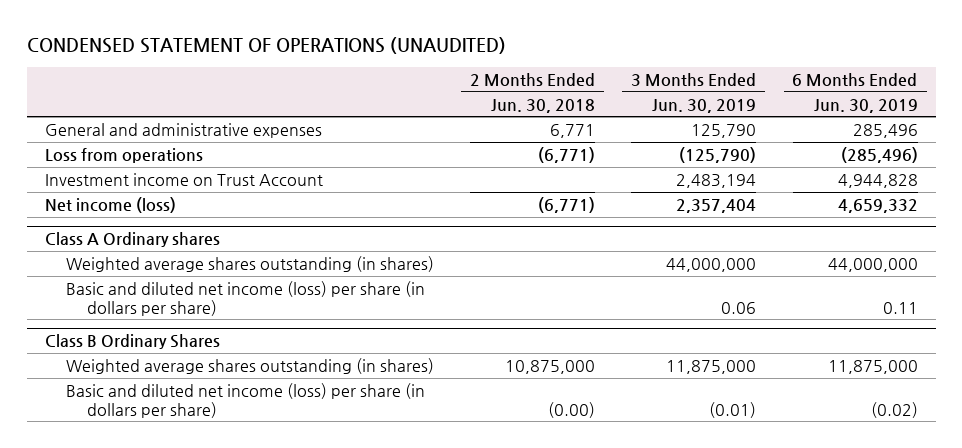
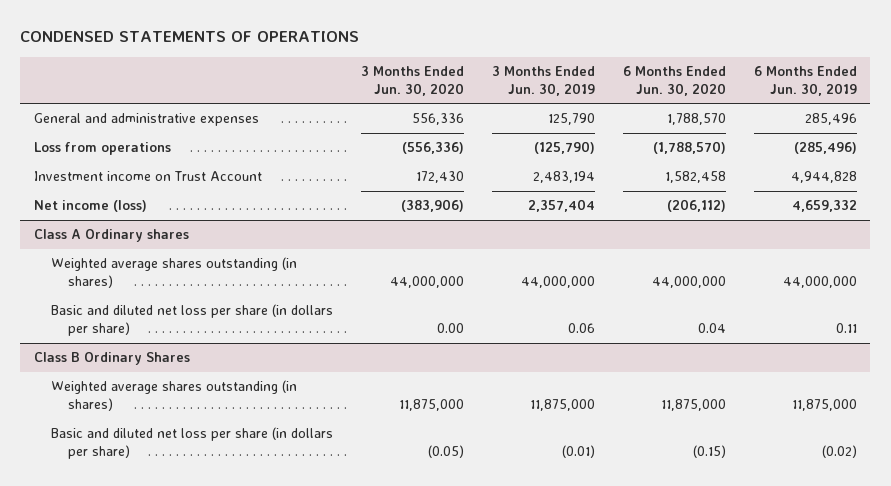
- CONDENSED STATEMENT OF OPERATIONS (UNAUDITED)
+ CONDENSED STATEMENTS OF OPERATIONS
- | 2 Months Ended Jun. 30, 2018 | 3 Months Ended Jun. 30, 2019 | 6 Months Ended Jun. 30, 2019
+ | 3 Months Ended Jun. 30, 2020 | 3 Months Ended Jun. 30, 2019 | 6 Months Ended Jun. 30, 2020 | 6 Months Ended Jun. 30, 2019
@ Class A Ordinary shares
- Basic and diluted net income (loss) per share (in dollars per share) | | 0.06 | 0.11
+ Basic and diluted net loss per share (in dollars per share) | 0.00 | 0.06 | 0.04 | 0.11
@ Class B Ordinary Shares
- Basic and diluted net income (loss) per share (in dollars per share) | (0.00) | (0.01) | (0.02)
+ Basic and diluted net loss per share (in dollars per share) | (0.05) | (0.01) | (0.15) | (0.02)

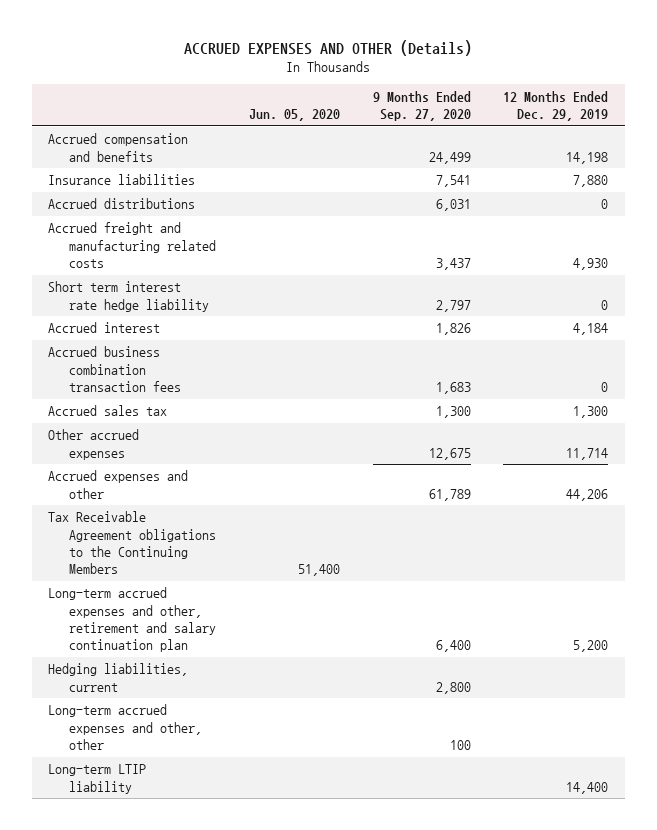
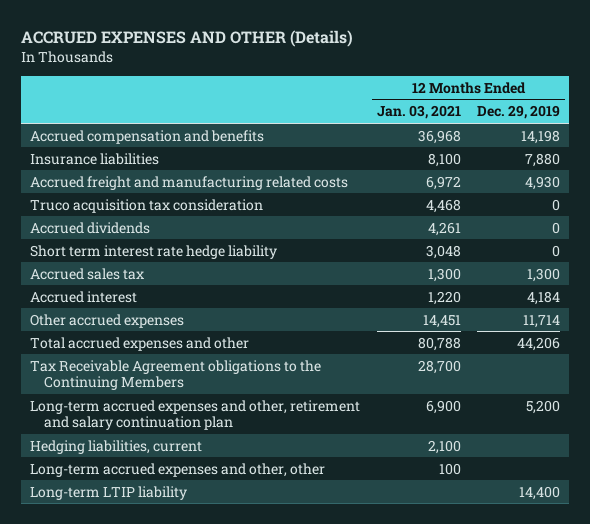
- | Jun. 05, 2020 | 9 Months Ended Sep. 27, 2020 | 12 Months Ended Dec. 29, 2019
+ | 12 Months Ended Jan. 03, 2021 | 12 Months Ended Dec. 29, 2019
- Accrued distributions | | 6,031 | 0
+ Truco acquisition tax consideration | 4,468 | 0
+ Accrued dividends | 4,261 | 0
- Accrued business combination transaction fees | | 1,683 | 0
moved down: Accrued interest | 1,220 | 4,184
- Accrued expenses and other | | 61,789 | 44,206
+ Total accrued expenses and other | 80,788 | 44,206

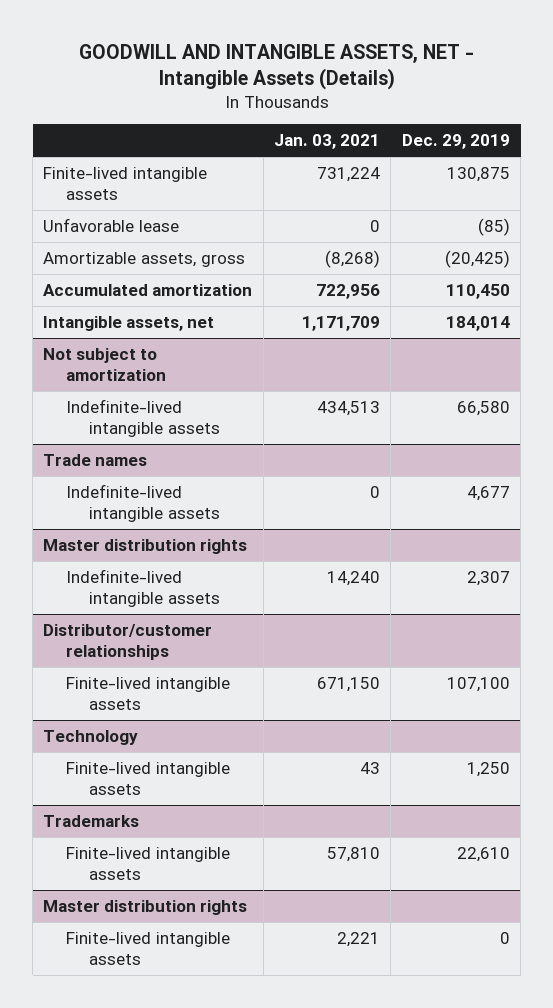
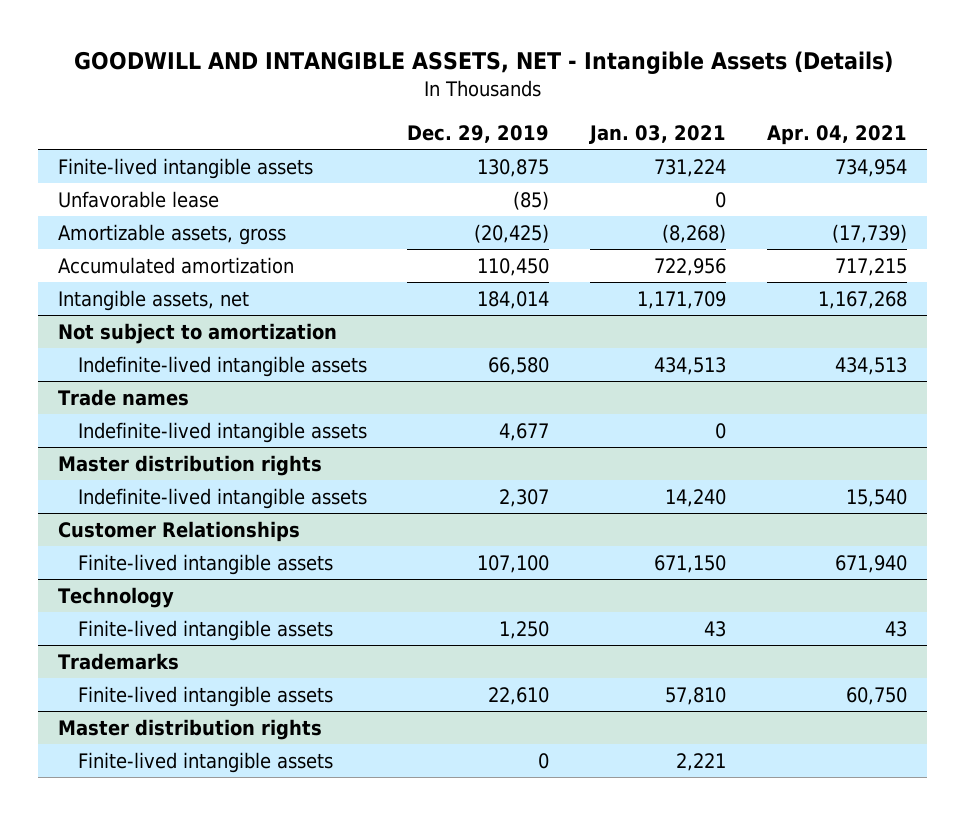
- | Jan. 03, 2021 | Dec. 29, 2019
+ | Dec. 29, 2019 | Jan. 03, 2021 | Apr. 04, 2021
- Distributor/customer relationships
+ Customer Relationships

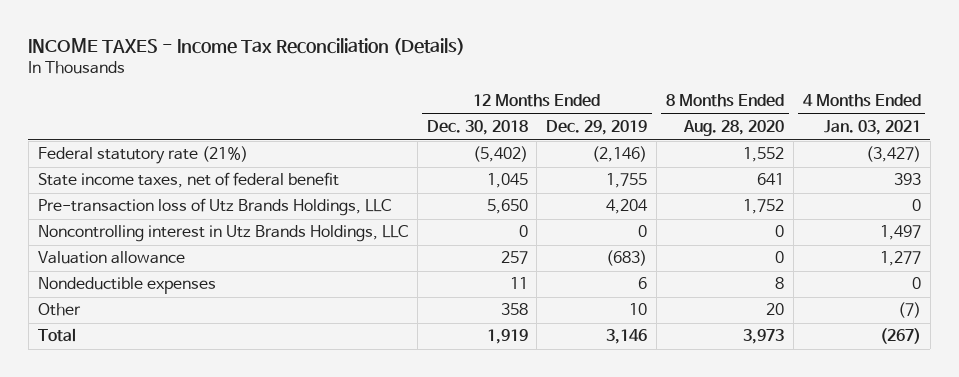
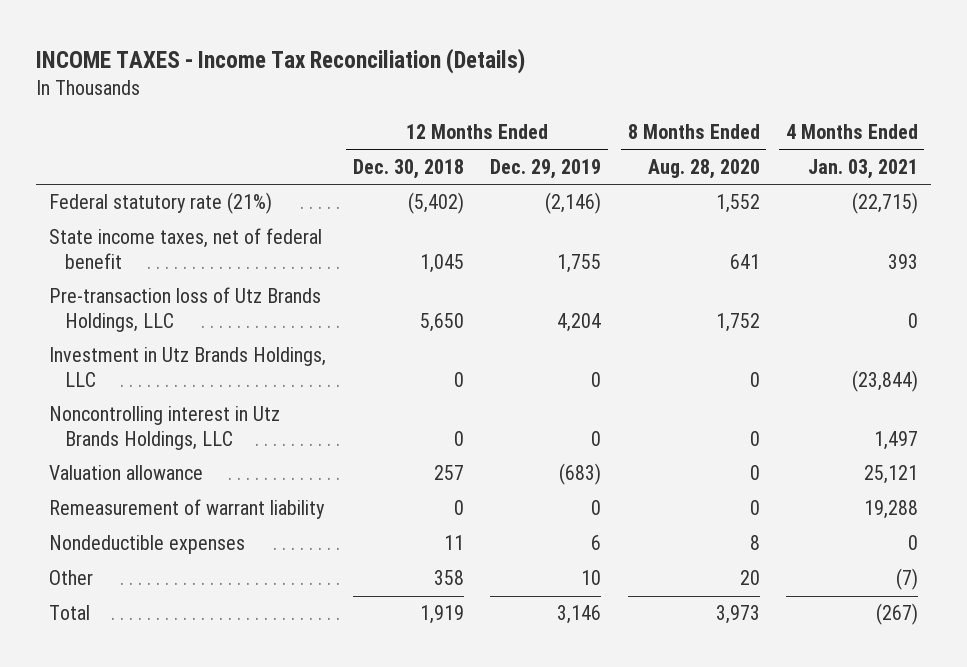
- Federal statutory rate (21%) | (5,402) | (2,146) | 1,552 | (3,427)
+ Federal statutory rate (21%) | (5,402) | (2,146) | 1,552 | (22,715)
+ Investment in Utz Brands Holdings, LLC | 0 | 0 | 0 | (23,844)
- Valuation allowance | 257 | (683) | 0 | 1,277
+ Valuation allowance | 257 | (683) | 0 | 25,121
+ Remeasurement of warrant liability | 0 | 0 | 0 | 19,288

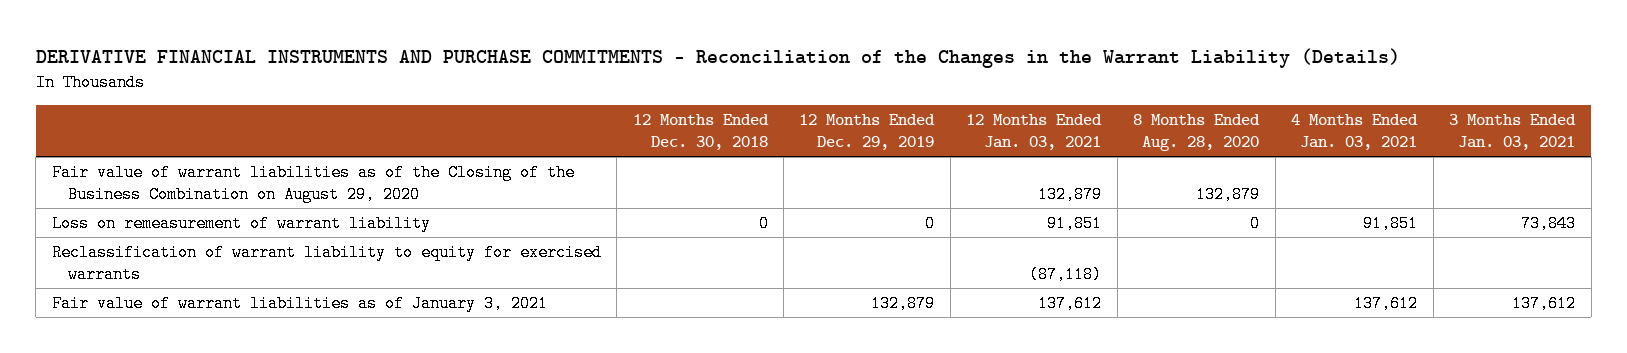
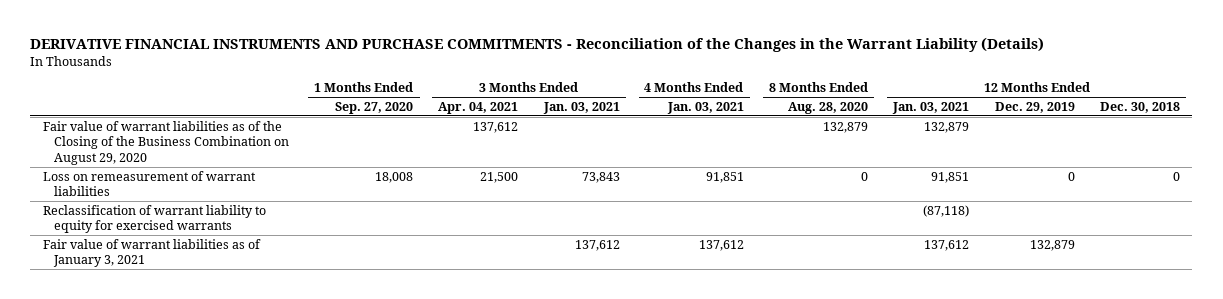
- | 12 Months Ended Dec. 30, 2018 | 12 Months Ended Dec. 29, 2019 | 12 Months Ended Jan. 03, 2021 | 8 Months Ended Aug. 28, 2020 | 4 Months Ended Jan. 03, 2021 | 3 Months Ended Jan. 03, 2021
+ | 1 Months Ended Sep. 27, 2020 | 3 Months Ended Apr. 04, 2021 | 3 Months Ended Jan. 03, 2021 | 4 Months Ended Jan. 03, 2021 | 8 Months Ended Aug. 28, 2020 | 12 Months Ended Jan. 03, 2021 | 12 Months Ended Dec. 29, 2019 | 12 Months Ended Dec. 30, 2018
- Loss on remeasurement of warrant liability | 0 | 0 | 91,851 | 0 | 91,851 | 73,843
+ Loss on remeasurement of warrant liabilities | 18,008 | 21,500 | 73,843 | 91,851 | 0 | 91,851 | 0 | 0

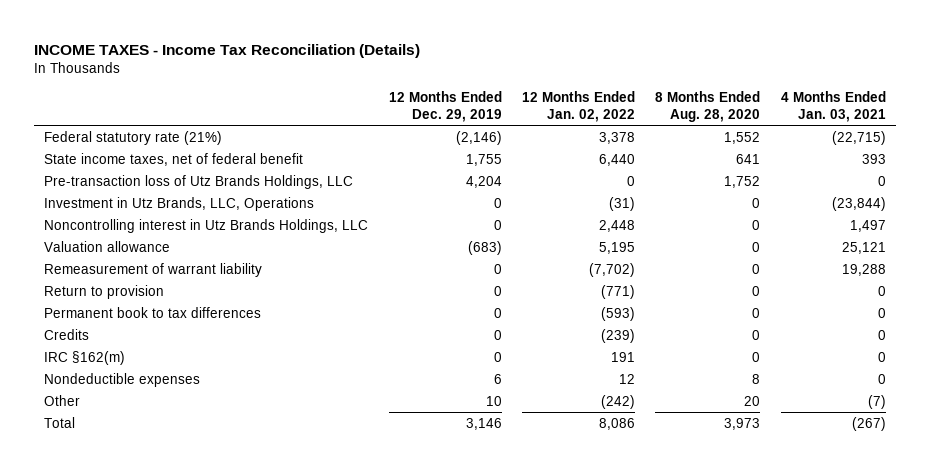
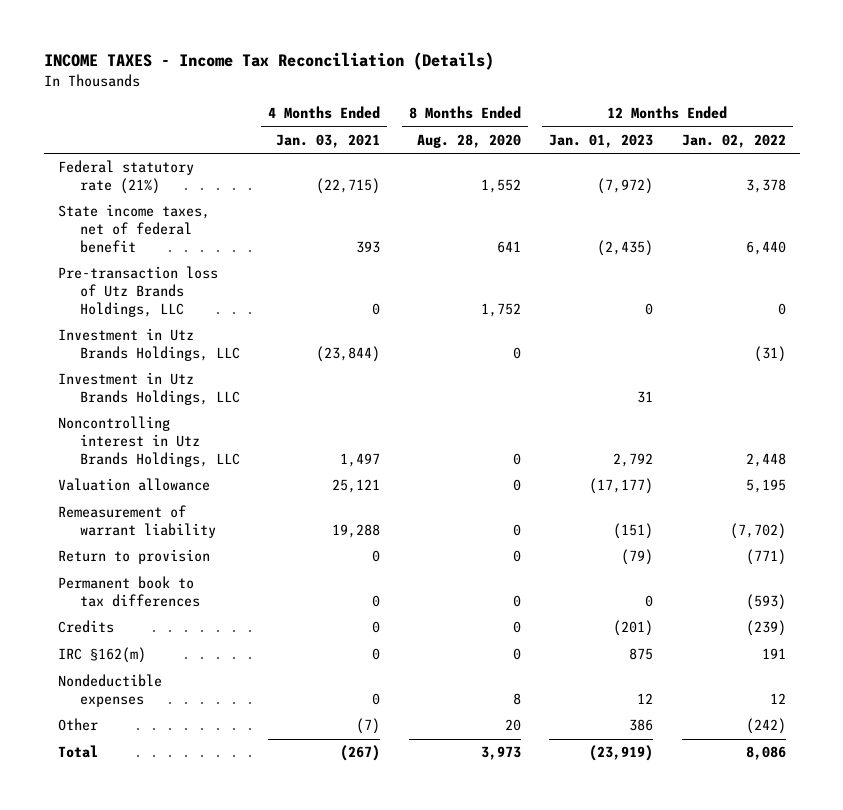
- | 12 Months Ended Dec. 29, 2019 | 12 Months Ended Jan. 02, 2022 | 8 Months Ended Aug. 28, 2020 | 4 Months Ended Jan. 03, 2021
+ | 4 Months Ended Jan. 03, 2021 | 8 Months Ended Aug. 28, 2020 | 12 Months Ended Jan. 01, 2023 | 12 Months Ended Jan. 02, 2022
- Investment in Utz Brands, LLC, Operations | 0 | (31) | 0 | (23,844)
+ Investment in Utz Brands Holdings, LLC | (23,844) | 0 | | (31)
+ Investment in Utz Brands Holdings, LLC | | | 31 |

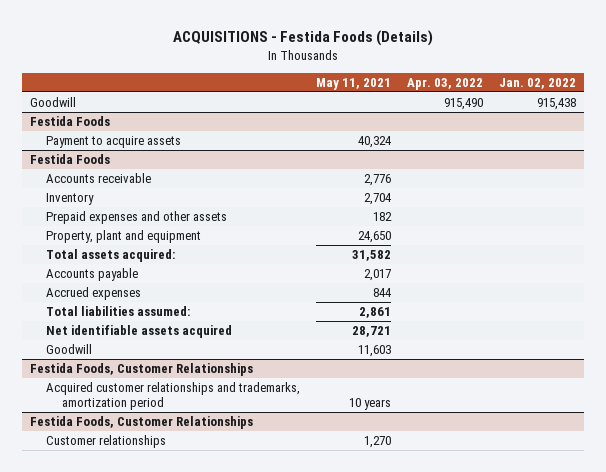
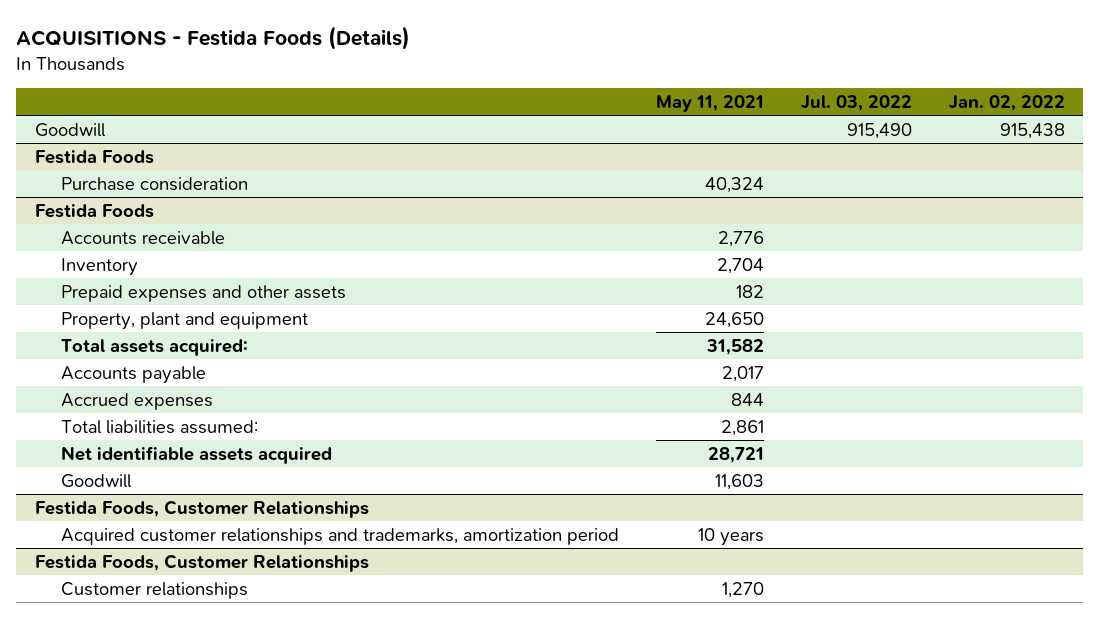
- | May 11, 2021 | Apr. 03, 2022 | Jan. 02, 2022
+ | May 11, 2021 | Jul. 03, 2022 | Jan. 02, 2022
@ Festida Foods
- Payment to acquire assets | 40,324 | |
+ Purchase consideration | 40,324 | |

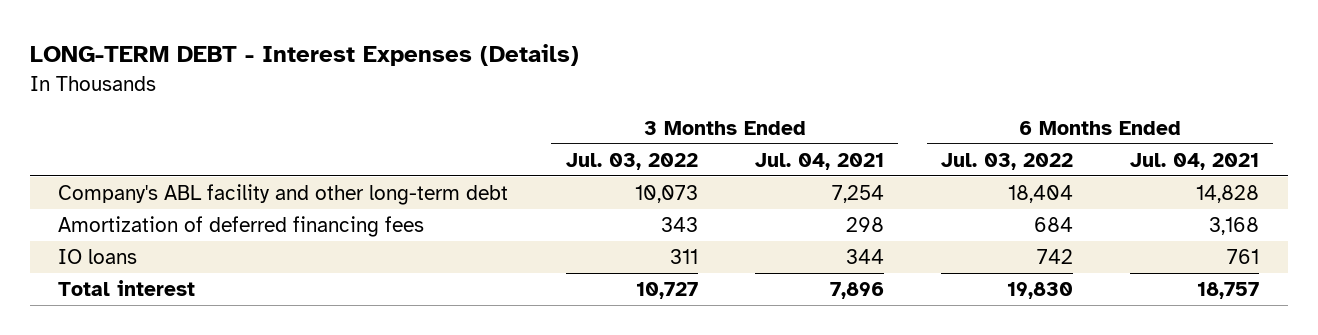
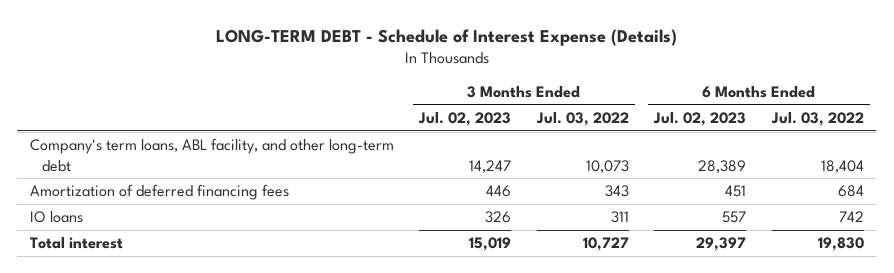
- LONG-TERM DEBT - Interest Expenses (Details)
+ LONG-TERM DEBT - Schedule of Interest Expense (Details)
- | 3 Months Ended Jul. 03, 2022 | 3 Months Ended Jul. 04, 2021 | 6 Months Ended Jul. 03, 2022 | 6 Months Ended Jul. 04, 2021
+ | 3 Months Ended Jul. 02, 2023 | 3 Months Ended Jul. 03, 2022 | 6 Months Ended Jul. 02, 2023 | 6 Months Ended Jul. 03, 2022
- Company's ABL facility and other long-term debt | 10,073 | 7,254 | 18,404 | 14,828
+ Company's term loans, ABL facility, and other long-term debt | 14,247 | 10,073 | 28,389 | 18,404

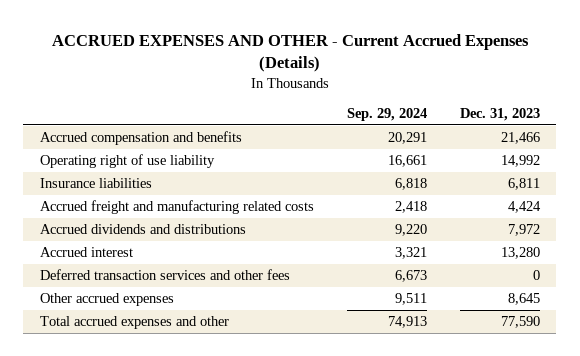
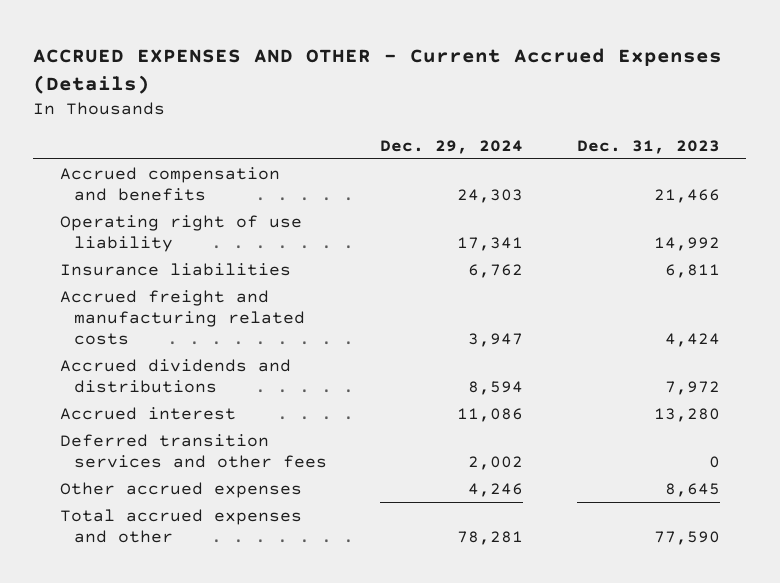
- | Sep. 29, 2024 | Dec. 31, 2023
+ | Dec. 29, 2024 | Dec. 31, 2023
- Deferred transaction services and other fees | 6,673 | 0
+ Deferred transition services and other fees | 2,002 | 0

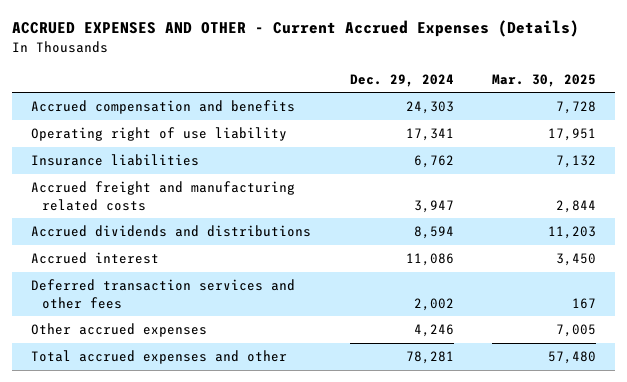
- | Dec. 29, 2024 | Dec. 31, 2023
+ | Dec. 29, 2024 | Mar. 30, 2025
- Deferred transition services and other fees | 2,002 | 0
+ Deferred transaction services and other fees | 2,002 | 167

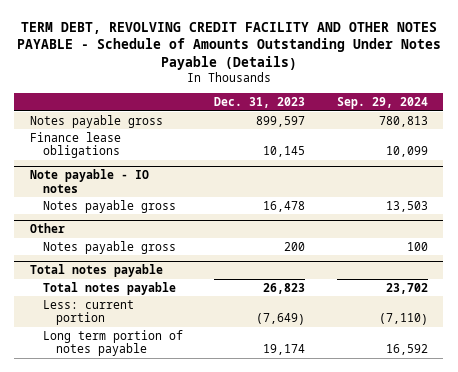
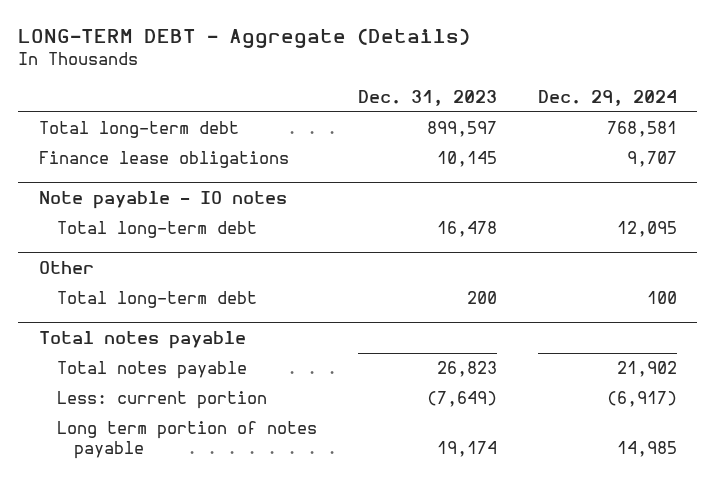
- TERM DEBT, REVOLVING CREDIT FACILITY AND OTHER NOTES PAYABLE - Schedule of Amounts Outstanding Under Notes Payable (Details)
+ LONG-TERM DEBT - Aggregate (Details)
- | Dec. 31, 2023 | Sep. 29, 2024
+ | Dec. 31, 2023 | Dec. 29, 2024
- Notes payable gross | 899,597 | 780,813
+ Total long-term debt | 899,597 | 768,581
@ Note payable - IO notes
- Notes payable gross | 16,478 | 13,503
+ Total long-term debt | 16,478 | 12,095
@ Other
- Notes payable gross | 200 | 100
+ Total long-term debt | 200 | 100

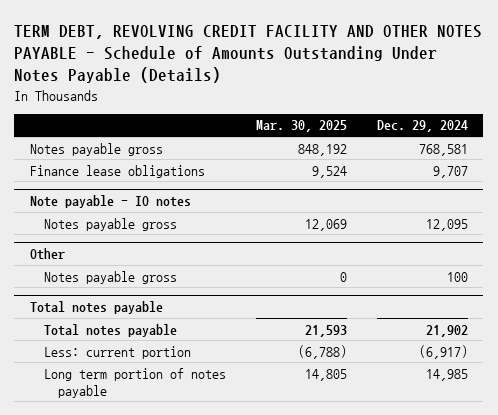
- LONG-TERM DEBT - Aggregate (Details)
+ TERM DEBT, REVOLVING CREDIT FACILITY AND OTHER NOTES PAYABLE - Schedule of Amounts Outstanding Under Notes Payable (Details)
- | Dec. 31, 2023 | Dec. 29, 2024
+ | Mar. 30, 2025 | Dec. 29, 2024
- Total long-term debt | 899,597 | 768,581
+ Notes payable gross | 848,192 | 768,581
@ Note payable - IO notes
- Total long-term debt | 16,478 | 12,095
+ Notes payable gross | 12,069 | 12,095
@ Other
- Total long-term debt | 200 | 100
+ Notes payable gross | 0 | 100

